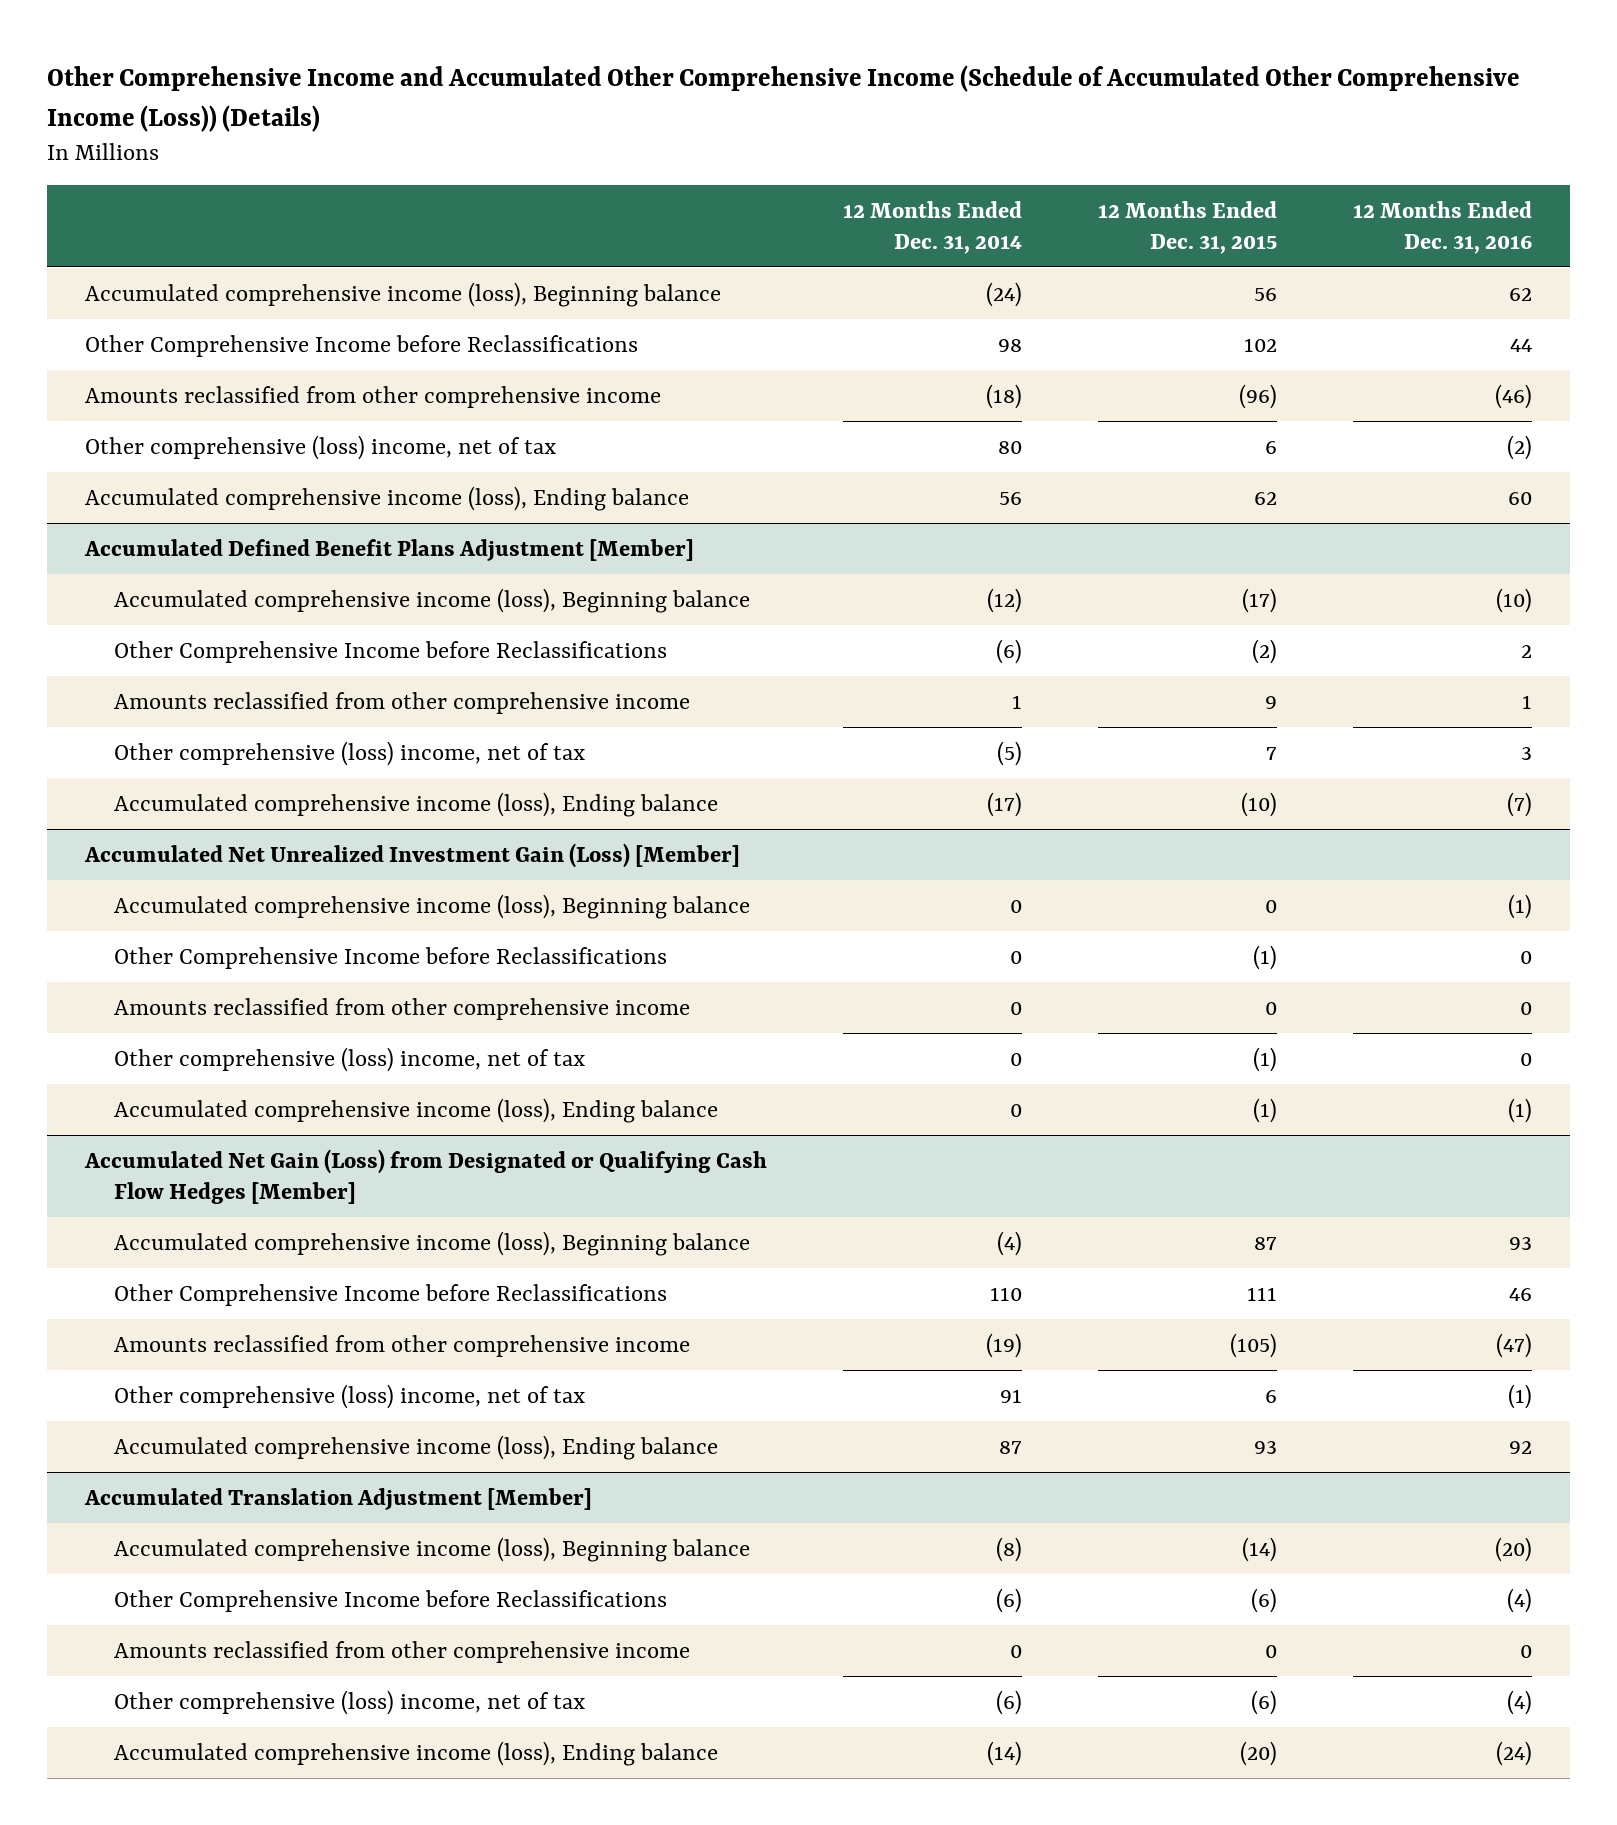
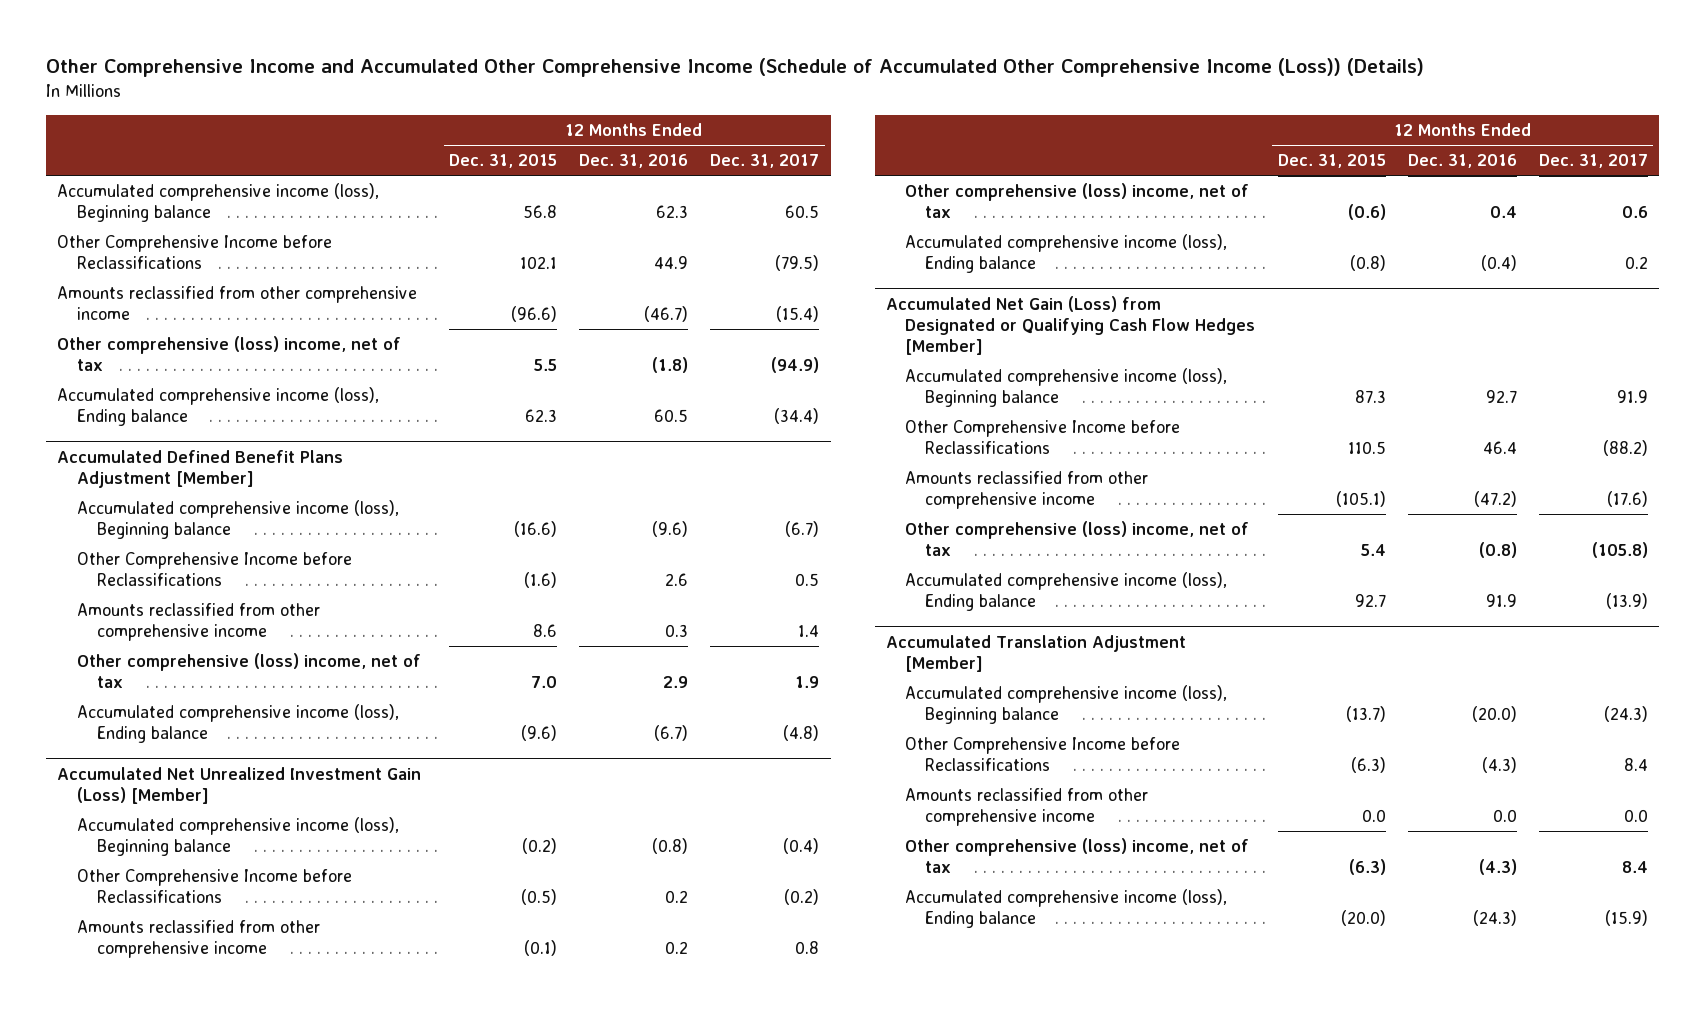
- | 12 Months Ended Dec. 31, 2014 | 12 Months Ended Dec. 31, 2015 | 12 Months Ended Dec. 31, 2016
+ | 12 Months Ended Dec. 31, 2015 | 12 Months Ended Dec. 31, 2016 | 12 Months Ended Dec. 31, 2017
- Accumulated comprehensive income (loss), Beginning balance | (24) | 56 | 62
- Other Comprehensive Income before Reclassifications | 98 | 102 | 44
- Amounts reclassified from other comprehensive income | (18) | (96) | (46)
- Other comprehensive (loss) income, net of tax | 80 | 6 | (2)
- Accumulated comprehensive income (loss), Ending balance | 56 | 62 | 60
+ Accumulated comprehensive income (loss), Beginning balance | 56.8 | 62.3 | 60.5
+ Other Comprehensive Income before Reclassifications | 102.1 | 44.9 | (79.5)
+ Amounts reclassified from other comprehensive income | (96.6) | (46.7) | (15.4)
+ Other comprehensive (loss) income, net of tax | 5.5 | (1.8) | (94.9)
+ Accumulated comprehensive income (loss), Ending balance | 62.3 | 60.5 | (34.4)
@ Accumulated Defined Benefit Plans Adjustment [Member]
- Accumulated comprehensive income (loss), Beginning balance | (12) | (17) | (10)
- Other Comprehensive Income before Reclassifications | (6) | (2) | 2
- Amounts reclassified from other comprehensive income | 1 | 9 | 1
- Other comprehensive (loss) income, net of tax | (5) | 7 | 3
- Accumulated comprehensive income (loss), Ending balance | (17) | (10) | (7)
+ Accumulated comprehensive income (loss), Beginning balance | (16.6) | (9.6) | (6.7)
+ Other Comprehensive Income before Reclassifications | (1.6) | 2.6 | 0.5
+ Amounts reclassified from other comprehensive income | 8.6 | 0.3 | 1.4
+ Other comprehensive (loss) income, net of tax | 7.0 | 2.9 | 1.9
+ Accumulated comprehensive income (loss), Ending balance | (9.6) | (6.7) | (4.8)
@ Accumulated Net Unrealized Investment Gain (Loss) [Member]
- Accumulated comprehensive income (loss), Beginning balance | 0 | 0 | (1)
- Other Comprehensive Income before Reclassifications | 0 | (1) | 0
- Amounts reclassified from other comprehensive income | 0 | 0 | 0
- Other comprehensive (loss) income, net of tax | 0 | (1) | 0
- Accumulated comprehensive income (loss), Ending balance | 0 | (1) | (1)
+ Accumulated comprehensive income (loss), Beginning balance | (0.2) | (0.8) | (0.4)
+ Other Comprehensive Income before Reclassifications | (0.5) | 0.2 | (0.2)
+ Amounts reclassified from other comprehensive income | (0.1) | 0.2 | 0.8
+ Other comprehensive (loss) income, net of tax | (0.6) | 0.4 | 0.6
+ Accumulated comprehensive income (loss), Ending balance | (0.8) | (0.4) | 0.2
@ Accumulated Net Gain (Loss) from Designated or Qualifying Cash Flow Hedges [Member]
- Accumulated comprehensive income (loss), Beginning balance | (4) | 87 | 93
- Other Comprehensive Income before Reclassifications | 110 | 111 | 46
- Amounts reclassified from other comprehensive income | (19) | (105) | (47)
- Other comprehensive (loss) income, net of tax | 91 | 6 | (1)
- Accumulated comprehensive income (loss), Ending balance | 87 | 93 | 92
+ Accumulated comprehensive income (loss), Beginning balance | 87.3 | 92.7 | 91.9
+ Other Comprehensive Income before Reclassifications | 110.5 | 46.4 | (88.2)
+ Amounts reclassified from other comprehensive income | (105.1) | (47.2) | (17.6)
+ Other comprehensive (loss) income, net of tax | 5.4 | (0.8) | (105.8)
+ Accumulated comprehensive income (loss), Ending balance | 92.7 | 91.9 | (13.9)
@ Accumulated Translation Adjustment [Member]
- Accumulated comprehensive income (loss), Beginning balance | (8) | (14) | (20)
- Other Comprehensive Income before Reclassifications | (6) | (6) | (4)
- Amounts reclassified from other comprehensive income | 0 | 0 | 0
- Other comprehensive (loss) income, net of tax | (6) | (6) | (4)
- Accumulated comprehensive income (loss), Ending balance | (14) | (20) | (24)
+ Accumulated comprehensive income (loss), Beginning balance | (13.7) | (20.0) | (24.3)
+ Other Comprehensive Income before Reclassifications | (6.3) | (4.3) | 8.4
+ Amounts reclassified from other comprehensive income | 0.0 | 0.0 | 0.0
+ Other comprehensive (loss) income, net of tax | (6.3) | (4.3) | 8.4
+ Accumulated comprehensive income (loss), Ending balance | (20.0) | (24.3) | (15.9)

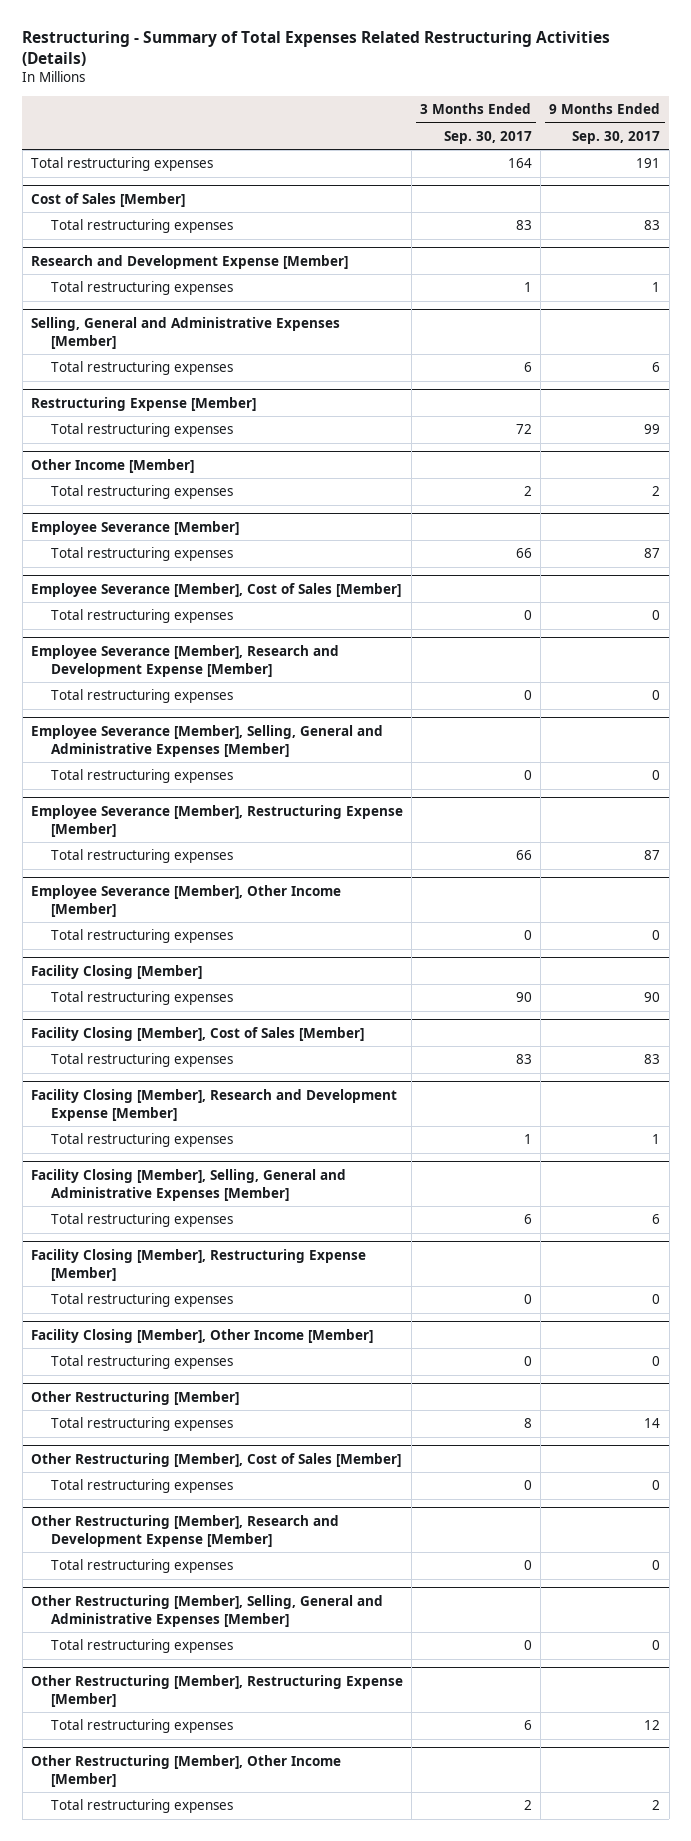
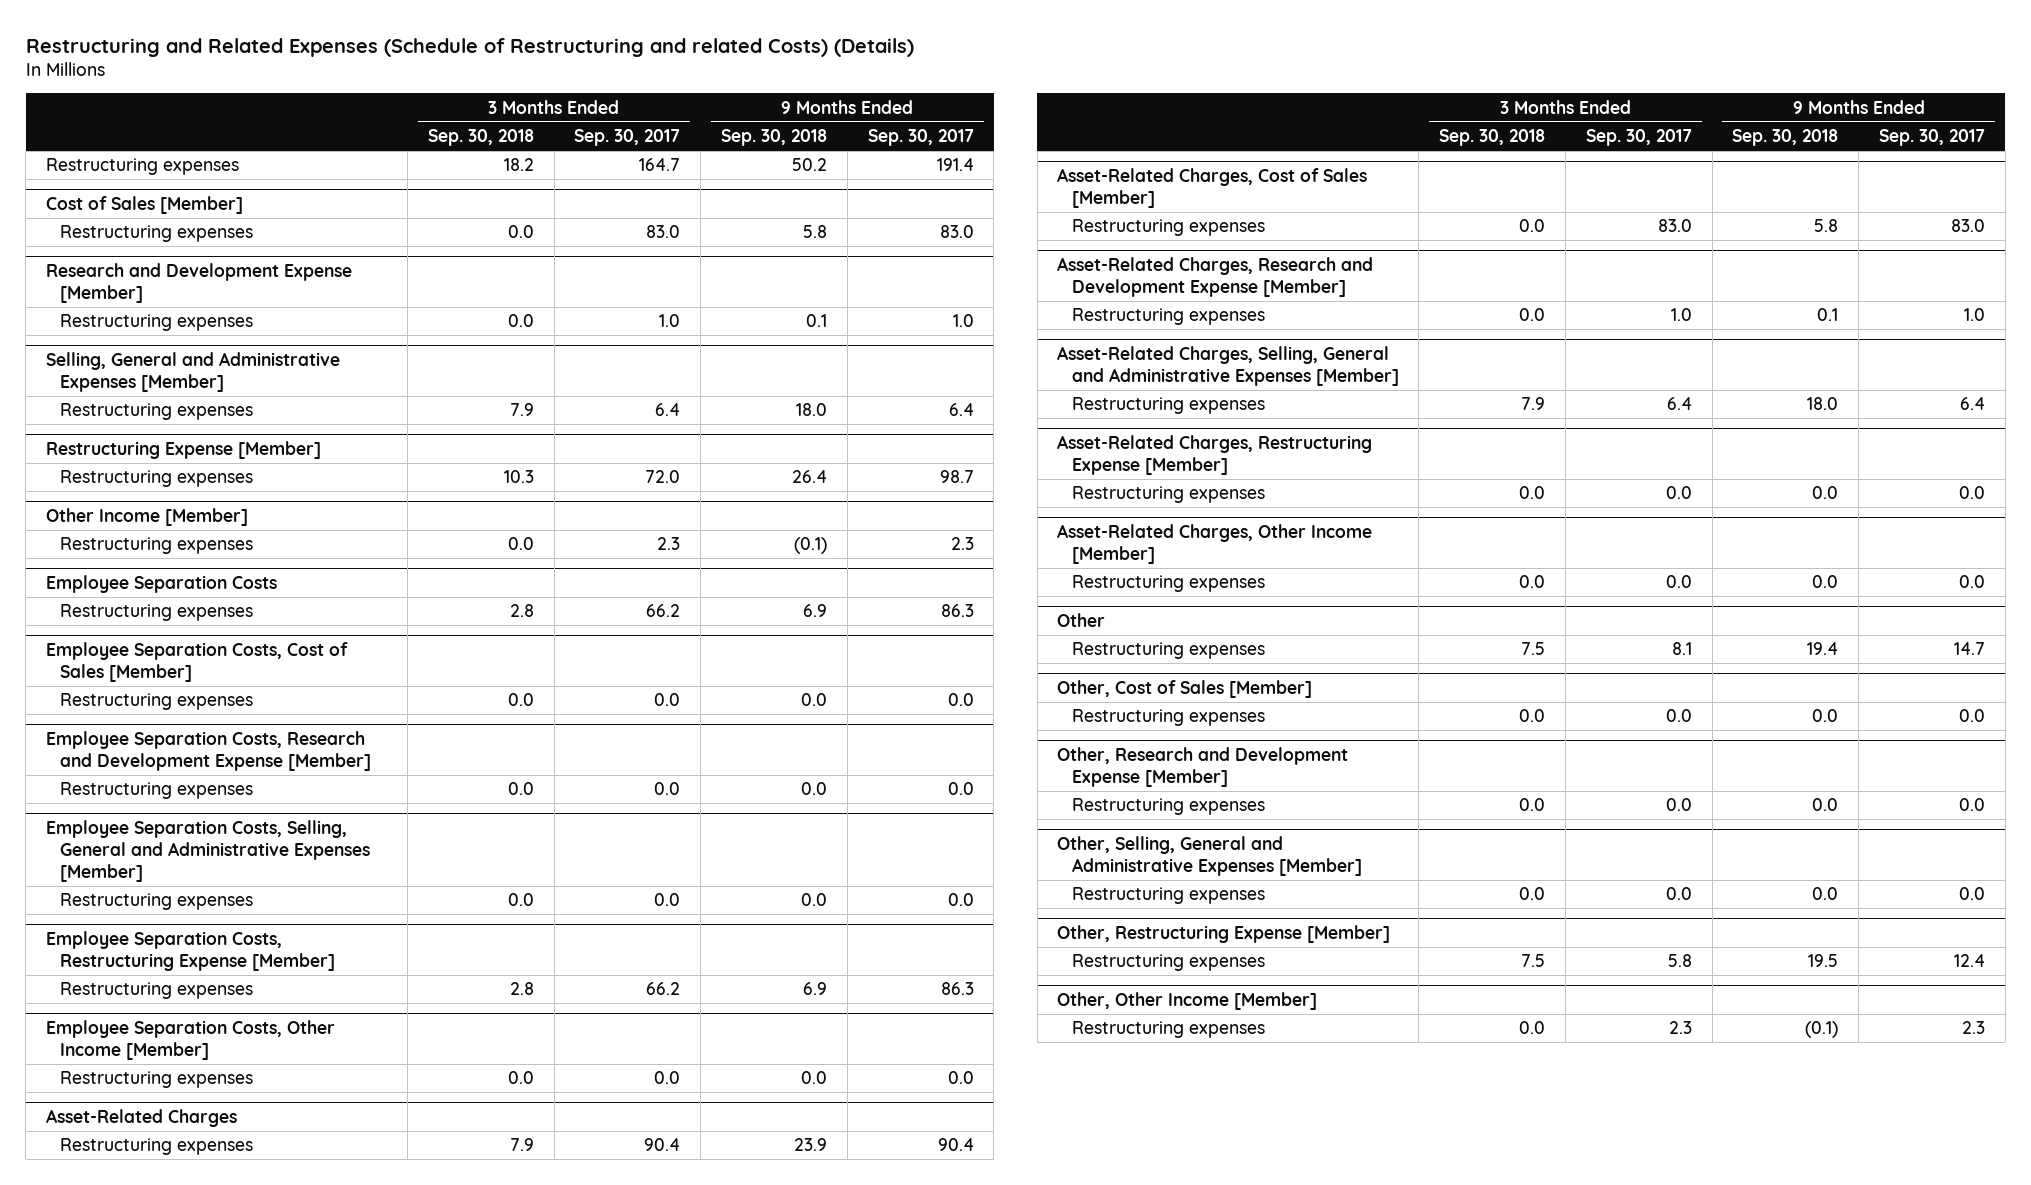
- Restructuring - Summary of Total Expenses Related Restructuring Activities (Details)
+ Restructuring and Related Expenses (Schedule of Restructuring and related Costs) (Details)
- | 3 Months Ended Sep. 30, 2017 | 9 Months Ended Sep. 30, 2017
+ | 3 Months Ended Sep. 30, 2018 | 3 Months Ended Sep. 30, 2017 | 9 Months Ended Sep. 30, 2018 | 9 Months Ended Sep. 30, 2017
- Total restructuring expenses | 164 | 191
+ Restructuring expenses | 18.2 | 164.7 | 50.2 | 191.4
@ Cost of Sales [Member]
- Total restructuring expenses | 83 | 83
+ Restructuring expenses | 0.0 | 83.0 | 5.8 | 83.0
@ Research and Development Expense [Member]
- Total restructuring expenses | 1 | 1
+ Restructuring expenses | 0.0 | 1.0 | 0.1 | 1.0
@ Selling, General and Administrative Expenses [Member]
- Total restructuring expenses | 6 | 6
+ Restructuring expenses | 7.9 | 6.4 | 18.0 | 6.4
@ Restructuring Expense [Member]
- Total restructuring expenses | 72 | 99
+ Restructuring expenses | 10.3 | 72.0 | 26.4 | 98.7
@ Other Income [Member]
- Total restructuring expenses | 2 | 2
- Employee Severance [Member]
- Total restructuring expenses | 66 | 87
- Employee Severance [Member], Cost of Sales [Member]
- Total restructuring expenses | 0 | 0
- Employee Severance [Member], Research and Development Expense [Member]
- Total restructuring expenses | 0 | 0
- Employee Severance [Member], Selling, General and Administrative Expenses [Member]
- Total restructuring expenses | 0 | 0
- Employee Severance [Member], Restructuring Expense [Member]
- Total restructuring expenses | 66 | 87
- Employee Severance [Member], Other Income [Member]
- Total restructuring expenses | 0 | 0
- Facility Closing [Member]
- Total restructuring expenses | 90 | 90
- Facility Closing [Member], Cost of Sales [Member]
- Total restructuring expenses | 83 | 83
- Facility Closing [Member], Research and Development Expense [Member]
- Total restructuring expenses | 1 | 1
- Facility Closing [Member], Selling, General and Administrative Expenses [Member]
- Total restructuring expenses | 6 | 6
- Facility Closing [Member], Restructuring Expense [Member]
- Total restructuring expenses | 0 | 0
- Facility Closing [Member], Other Income [Member]
- Total restructuring expenses | 0 | 0
- Other Restructuring [Member]
- Total restructuring expenses | 8 | 14
- Other Restructuring [Member], Cost of Sales [Member]
- Total restructuring expenses | 0 | 0
- Other Restructuring [Member], Research and Development Expense [Member]
- Total restructuring expenses | 0 | 0
- Other Restructuring [Member], Selling, General and Administrative Expenses [Member]
- Total restructuring expenses | 0 | 0
- Other Restructuring [Member], Restructuring Expense [Member]
- Total restructuring expenses | 6 | 12
- Other Restructuring [Member], Other Income [Member]
- Total restructuring expenses | 2 | 2
@ Other Income [Member]
+ Restructuring expenses | 0.0 | 2.3 | (0.1) | 2.3
+ Employee Separation Costs
+ Restructuring expenses | 2.8 | 66.2 | 6.9 | 86.3
+ Employee Separation Costs, Cost of Sales [Member]
+ Restructuring expenses | 0.0 | 0.0 | 0.0 | 0.0
+ Employee Separation Costs, Research and Development Expense [Member]
+ Restructuring expenses | 0.0 | 0.0 | 0.0 | 0.0
+ Employee Separation Costs, Selling, General and Administrative Expenses [Member]
+ Restructuring expenses | 0.0 | 0.0 | 0.0 | 0.0
+ Employee Separation Costs, Restructuring Expense [Member]
+ Restructuring expenses | 2.8 | 66.2 | 6.9 | 86.3
+ Employee Separation Costs, Other Income [Member]
+ Restructuring expenses | 0.0 | 0.0 | 0.0 | 0.0
+ Asset-Related Charges
+ Restructuring expenses | 7.9 | 90.4 | 23.9 | 90.4
+ Asset-Related Charges, Cost of Sales [Member]
+ Restructuring expenses | 0.0 | 83.0 | 5.8 | 83.0
+ Asset-Related Charges, Research and Development Expense [Member]
+ Restructuring expenses | 0.0 | 1.0 | 0.1 | 1.0
+ Asset-Related Charges, Selling, General and Administrative Expenses [Member]
+ Restructuring expenses | 7.9 | 6.4 | 18.0 | 6.4
+ Asset-Related Charges, Restructuring Expense [Member]
+ Restructuring expenses | 0.0 | 0.0 | 0.0 | 0.0
+ Asset-Related Charges, Other Income [Member]
+ Restructuring expenses | 0.0 | 0.0 | 0.0 | 0.0
+ Other
+ Restructuring expenses | 7.5 | 8.1 | 19.4 | 14.7
+ Other, Cost of Sales [Member]
+ Restructuring expenses | 0.0 | 0.0 | 0.0 | 0.0
+ Other, Research and Development Expense [Member]
+ Restructuring expenses | 0.0 | 0.0 | 0.0 | 0.0
+ Other, Selling, General and Administrative Expenses [Member]
+ Restructuring expenses | 0.0 | 0.0 | 0.0 | 0.0
+ Other, Restructuring Expense [Member]
+ Restructuring expenses | 7.5 | 5.8 | 19.5 | 12.4
+ Other, Other Income [Member]
+ Restructuring expenses | 0.0 | 2.3 | (0.1) | 2.3

